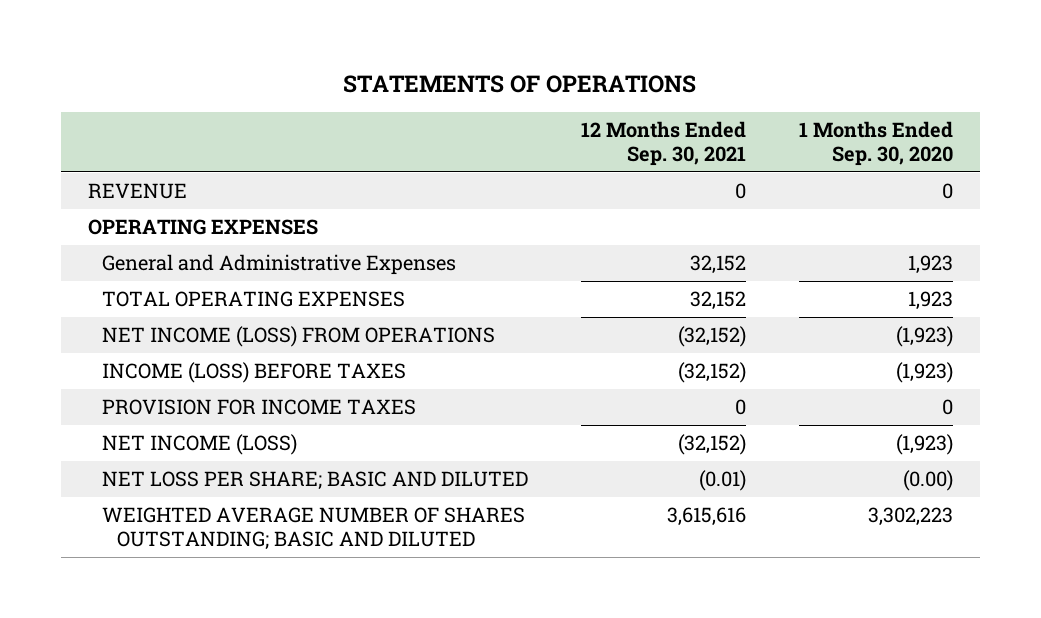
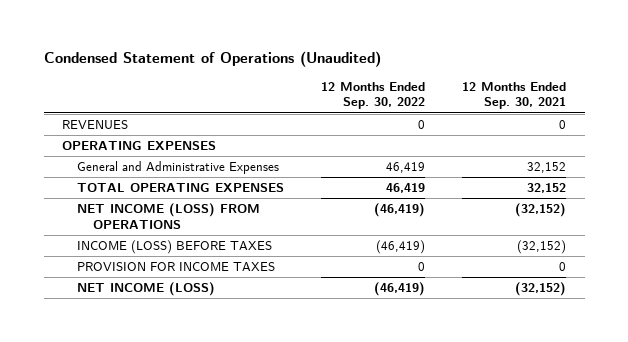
- STATEMENTS OF OPERATIONS
+ Condensed Statement of Operations (Unaudited)
- | 12 Months Ended Sep. 30, 2021 | 1 Months Ended Sep. 30, 2020
+ | 12 Months Ended Sep. 30, 2022 | 12 Months Ended Sep. 30, 2021
- REVENUE | 0 | 0
+ REVENUES | 0 | 0
- NET LOSS PER SHARE; BASIC AND DILUTED | (0.01) | (0.00)
- WEIGHTED AVERAGE NUMBER OF SHARES OUTSTANDING; BASIC AND DILUTED | 3,615,616 | 3,302,223

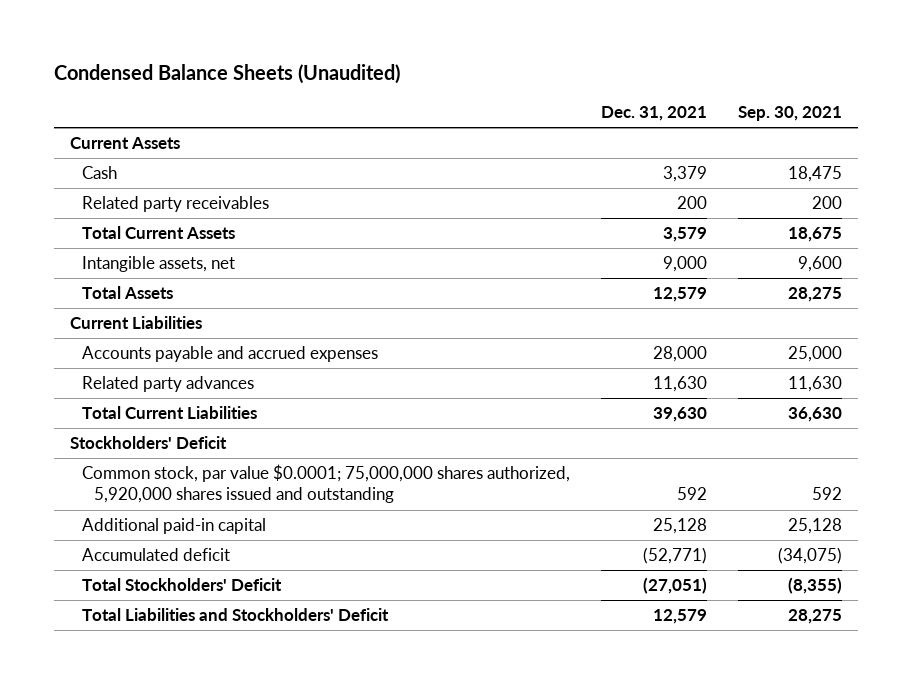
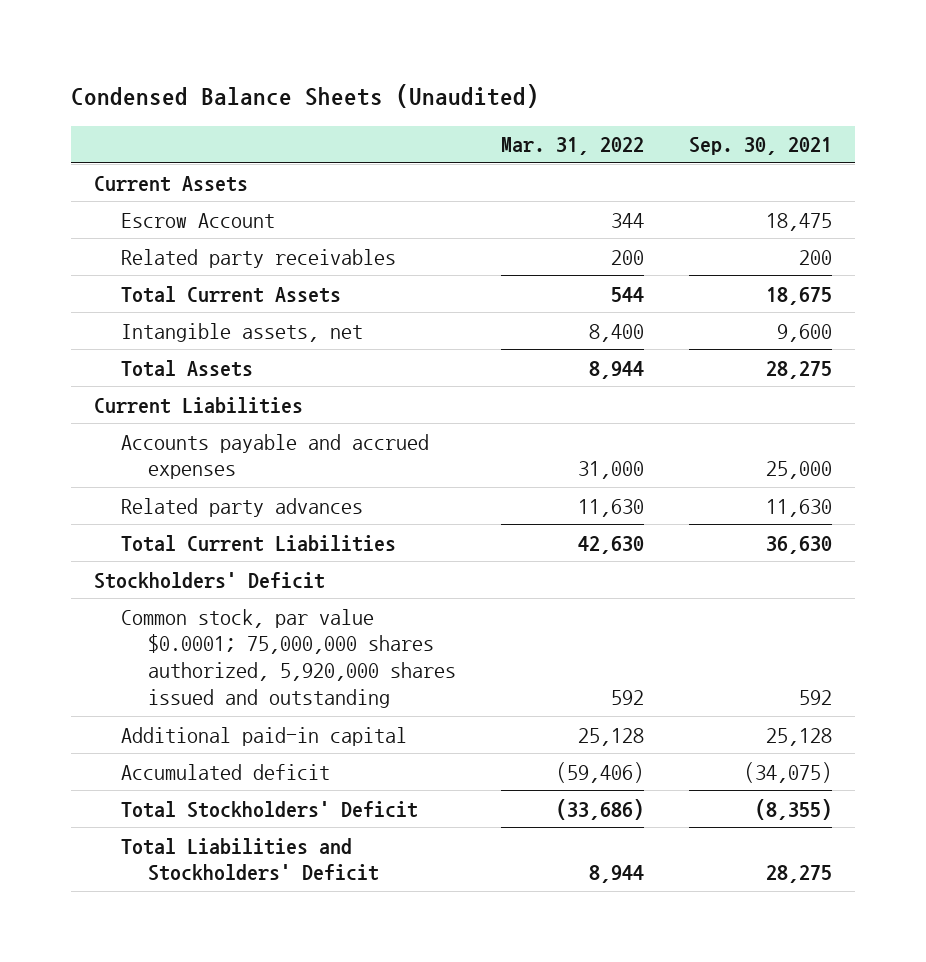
- | Dec. 31, 2021 | Sep. 30, 2021
+ | Mar. 31, 2022 | Sep. 30, 2021
- Cash | 3,379 | 18,475
+ Escrow Account | 344 | 18,475

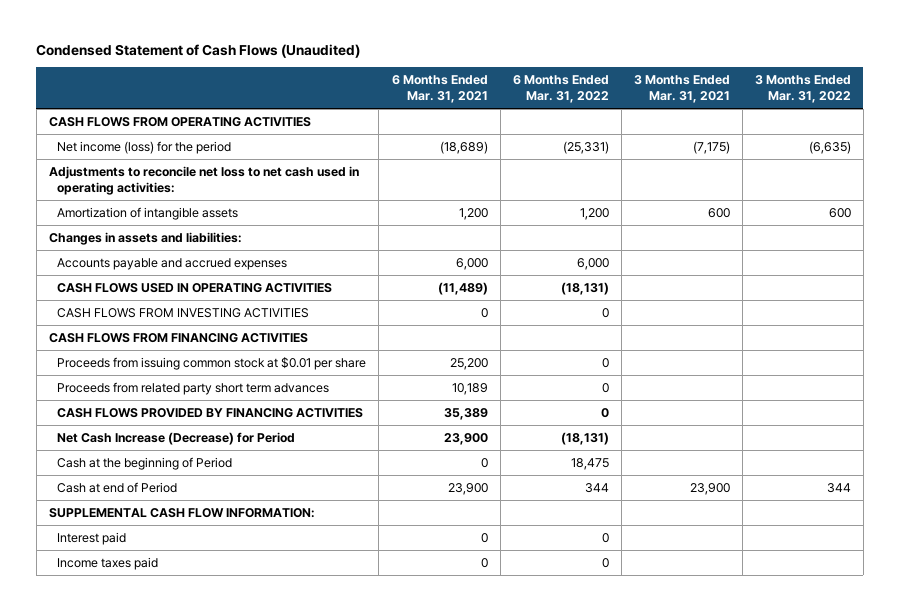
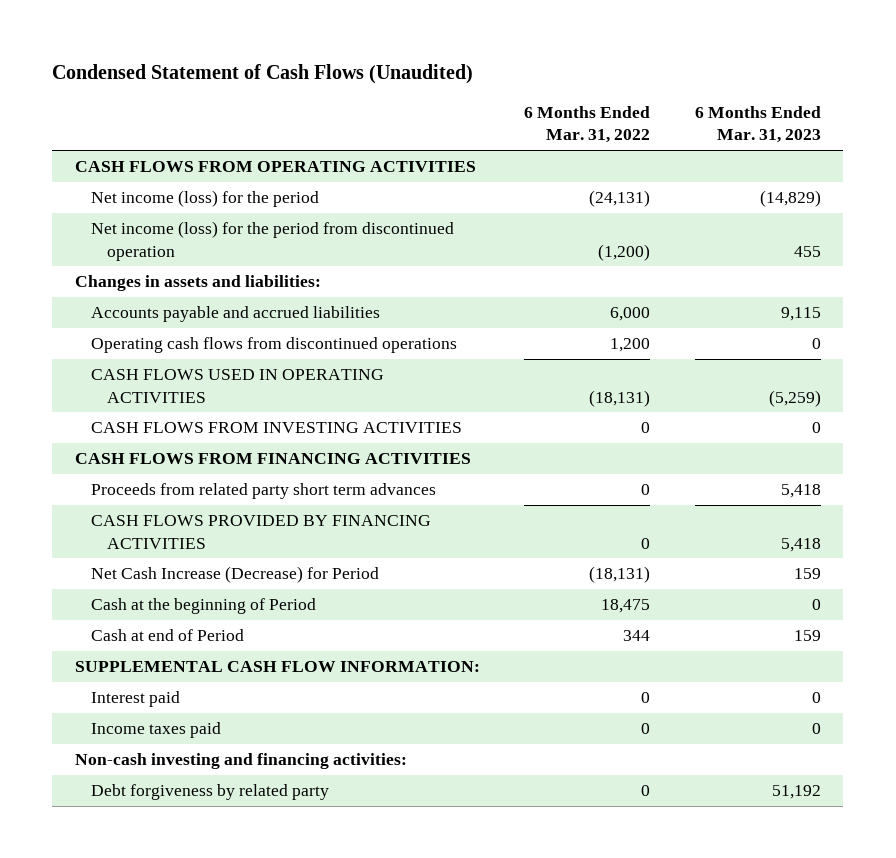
- | 6 Months Ended Mar. 31, 2021 | 6 Months Ended Mar. 31, 2022 | 3 Months Ended Mar. 31, 2021 | 3 Months Ended Mar. 31, 2022
+ | 6 Months Ended Mar. 31, 2022 | 6 Months Ended Mar. 31, 2023
- Net income (loss) for the period | (18,689) | (25,331) | (7,175) | (6,635)
- Adjustments to reconcile net loss to net cash used in operating activities:
- Amortization of intangible assets | 1,200 | 1,200 | 600 | 600
+ Net income (loss) for the period | (24,131) | (14,829)
+ Net income (loss) for the period from discontinued operation | (1,200) | 455
- Accounts payable and accrued expenses | 6,000 | 6,000 | |
+ Accounts payable and accrued liabilities | 6,000 | 9,115
+ Operating cash flows from discontinued operations | 1,200 | 0
- Proceeds from issuing common stock at $0.01 per share | 25,200 | 0 | |
+ Non-cash investing and financing activities:
+ Debt forgiveness by related party | 0 | 51,192

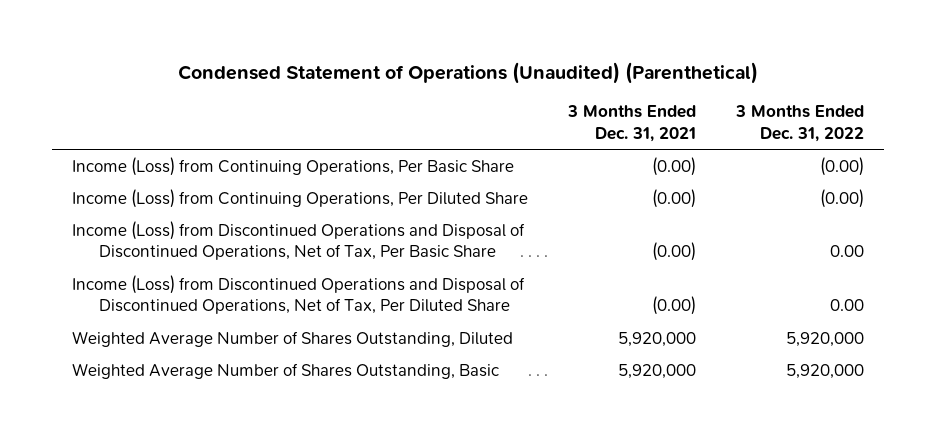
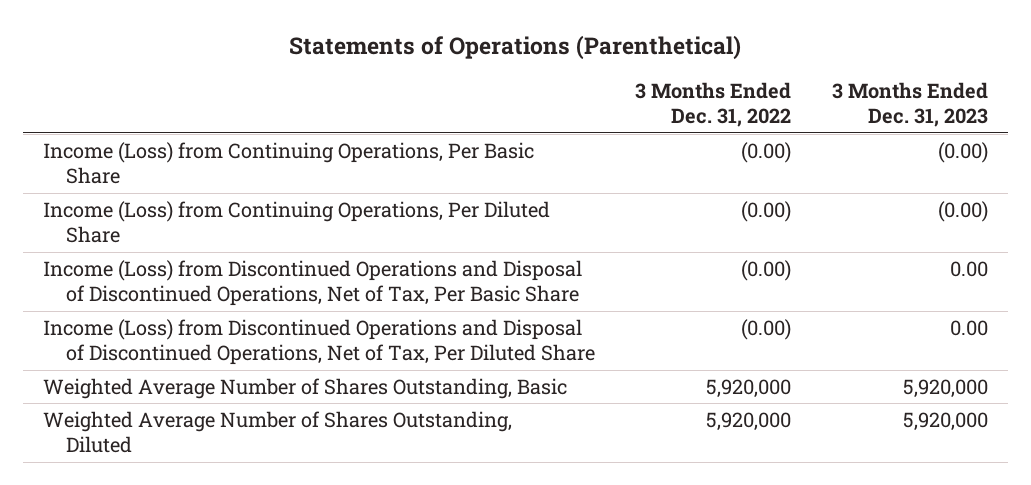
- Condensed Statement of Operations (Unaudited) (Parenthetical)
+ Statements of Operations (Parenthetical)
- | 3 Months Ended Dec. 31, 2021 | 3 Months Ended Dec. 31, 2022
+ | 3 Months Ended Dec. 31, 2022 | 3 Months Ended Dec. 31, 2023
- Income (Loss) from Discontinued Operations and Disposal of Discontinued Operations, Net of Tax, Per Basic Share | (0.00) | 0.00
- Income (Loss) from Discontinued Operations and Disposal of Discontinued Operations, Net of Tax, Per Diluted Share | (0.00) | 0.00
+ Income (Loss) from Discontinued Operations and Disposal of Discontinued Operations, Net of Tax, Per Basic Share | (0.00) | 0.00
+ Income (Loss) from Discontinued Operations and Disposal of Discontinued Operations, Net of Tax, Per Diluted Share | (0.00) | 0.00
moved down: Weighted Average Number of Shares Outstanding, Diluted | 5,920,000 | 5,920,000

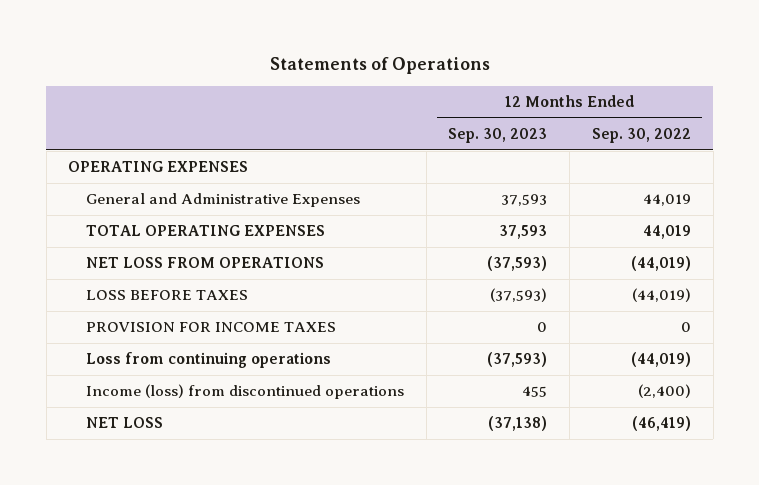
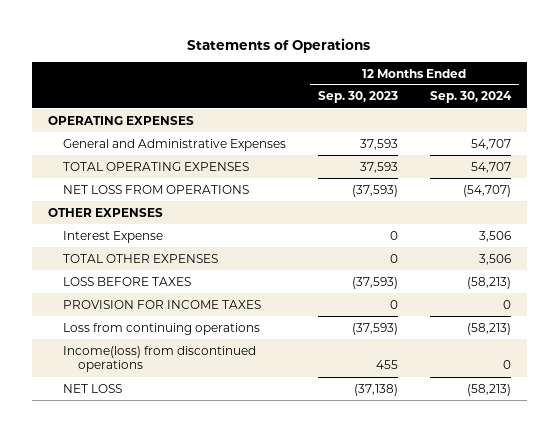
- | 12 Months Ended Sep. 30, 2023 | 12 Months Ended Sep. 30, 2022
+ | 12 Months Ended Sep. 30, 2023 | 12 Months Ended Sep. 30, 2024
+ OTHER EXPENSES
+ Interest Expense | 0 | 3,506
+ TOTAL OTHER EXPENSES | 0 | 3,506
- Income (loss) from discontinued operations | 455 | (2,400)
+ Income(loss) from discontinued operations | 455 | 0

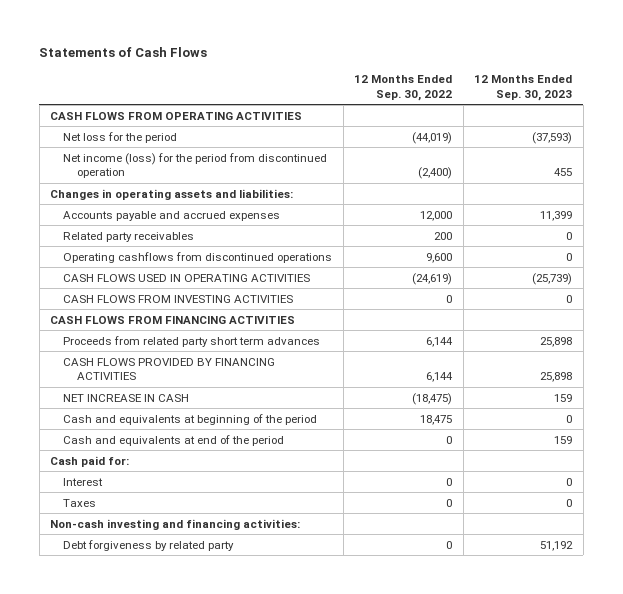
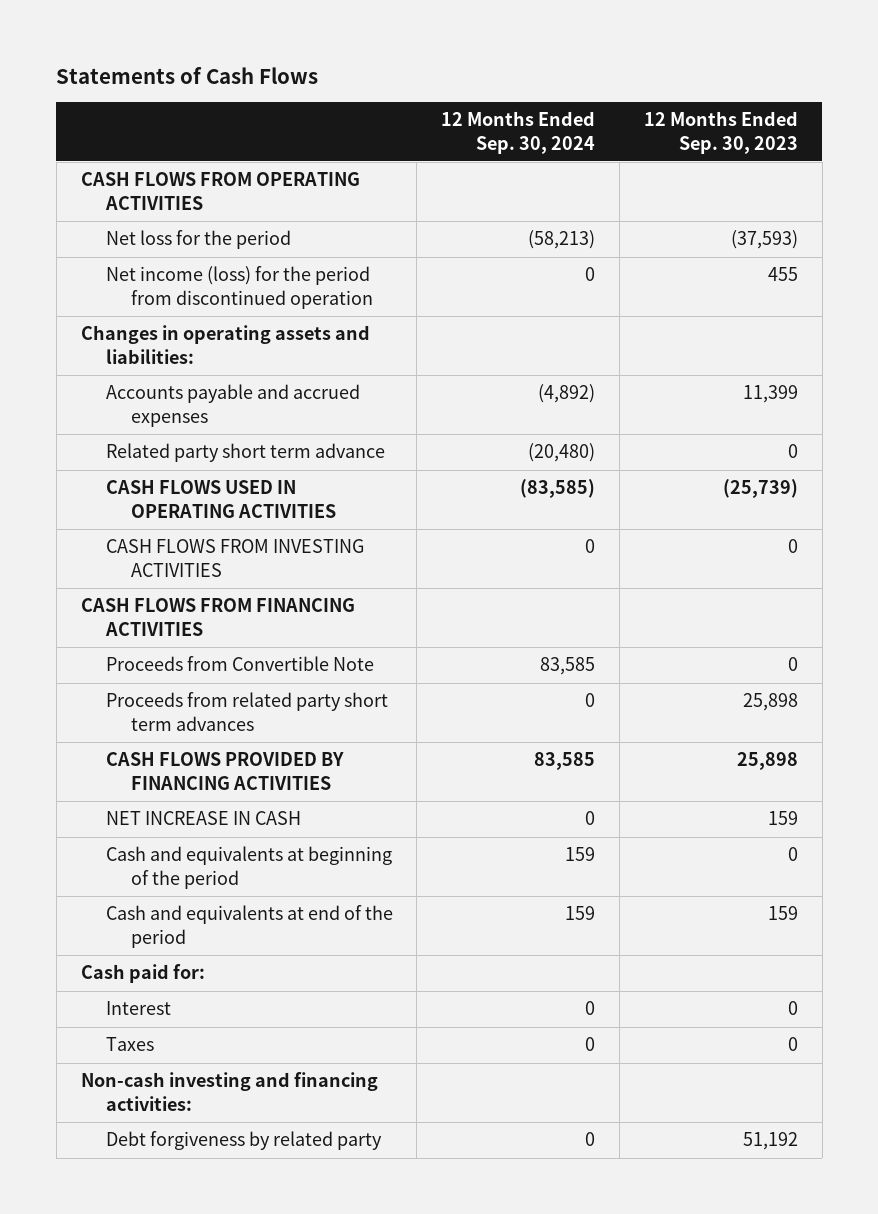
- | 12 Months Ended Sep. 30, 2022 | 12 Months Ended Sep. 30, 2023
+ | 12 Months Ended Sep. 30, 2024 | 12 Months Ended Sep. 30, 2023
- Related party receivables | 200 | 0
- Operating cashflows from discontinued operations | 9,600 | 0
+ Related party short term advance | (20,480) | 0
+ Proceeds from Convertible Note | 83,585 | 0

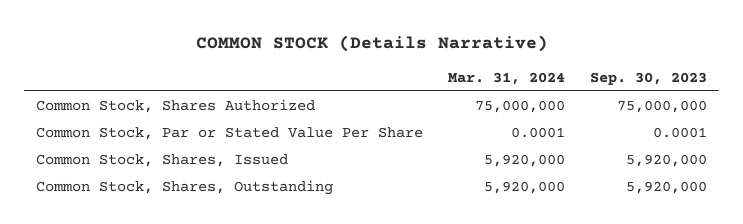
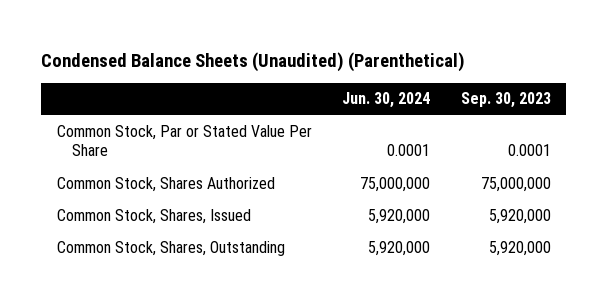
- COMMON STOCK (Details Narrative)
+ Condensed Balance Sheets (Unaudited) (Parenthetical)
- | Mar. 31, 2024 | Sep. 30, 2023
+ | Jun. 30, 2024 | Sep. 30, 2023
moved down: Common Stock, Shares Authorized | 75,000,000 | 75,000,000

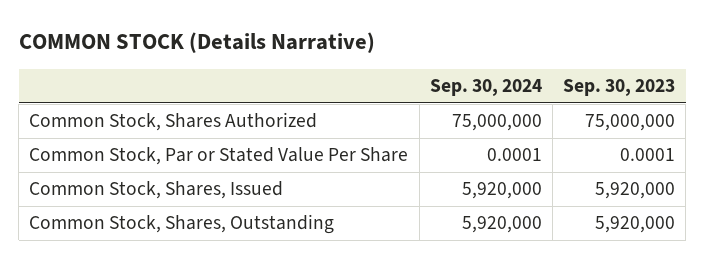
- Condensed Balance Sheets (Unaudited) (Parenthetical)
+ COMMON STOCK (Details Narrative)
- | Jun. 30, 2024 | Sep. 30, 2023
+ | Sep. 30, 2024 | Sep. 30, 2023
moved down: Common Stock, Par or Stated Value Per Share | 0.0001 | 0.0001

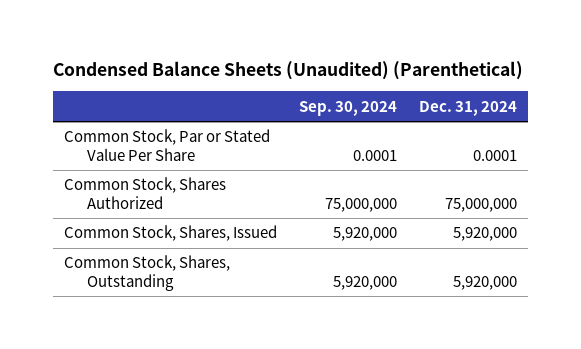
- COMMON STOCK (Details Narrative)
+ Condensed Balance Sheets (Unaudited) (Parenthetical)
- | Sep. 30, 2024 | Sep. 30, 2023
+ | Sep. 30, 2024 | Dec. 31, 2024
moved down: Common Stock, Shares Authorized | 75,000,000 | 75,000,000

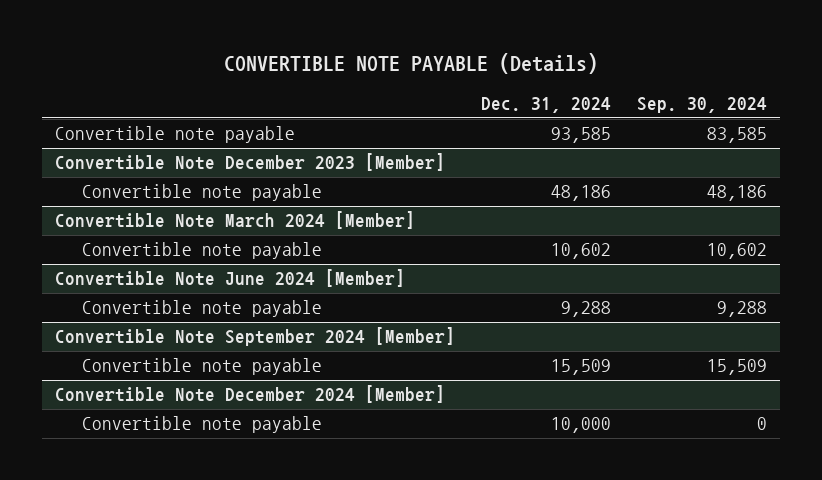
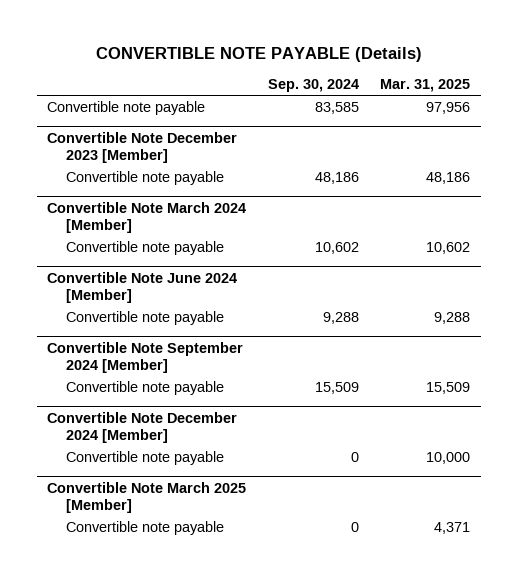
- | Dec. 31, 2024 | Sep. 30, 2024
+ | Sep. 30, 2024 | Mar. 31, 2025
+ Convertible Note March 2025 [Member]
+ Convertible note payable | 0 | 4,371

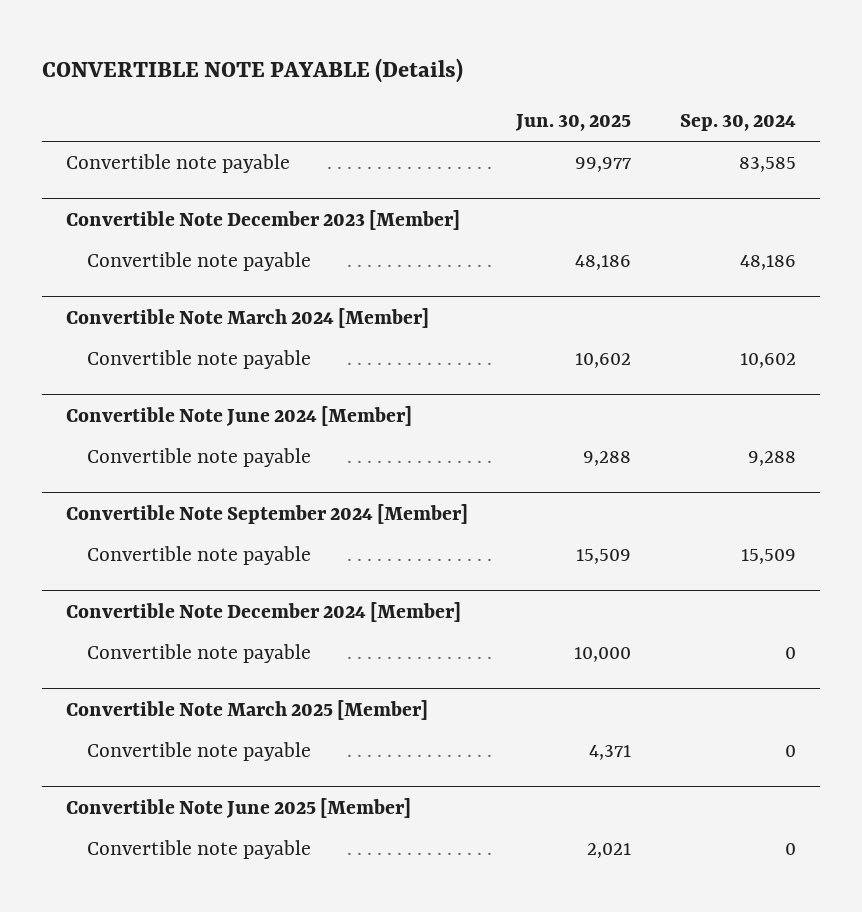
- | Sep. 30, 2024 | Mar. 31, 2025
+ | Jun. 30, 2025 | Sep. 30, 2024
+ Convertible Note June 2025 [Member]
+ Convertible note payable | 2,021 | 0

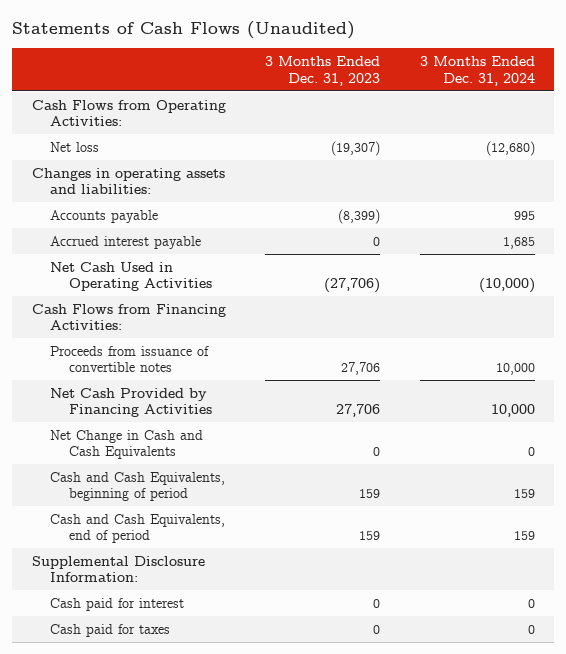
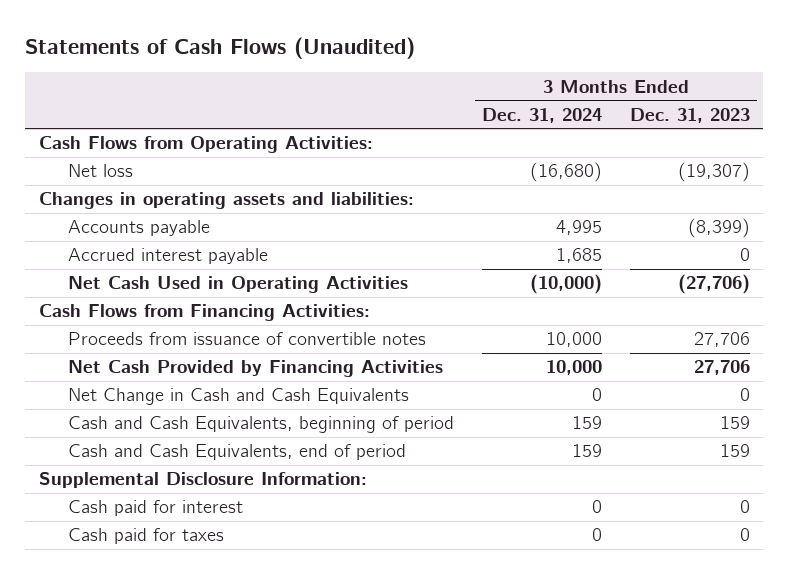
- | 3 Months Ended Dec. 31, 2023 | 3 Months Ended Dec. 31, 2024
+ | 3 Months Ended Dec. 31, 2024 | 3 Months Ended Dec. 31, 2023
- Net loss | (19,307) | (12,680)
+ Net loss | (16,680) | (19,307)
- Accounts payable | (8,399) | 995
+ Accounts payable | 4,995 | (8,399)

